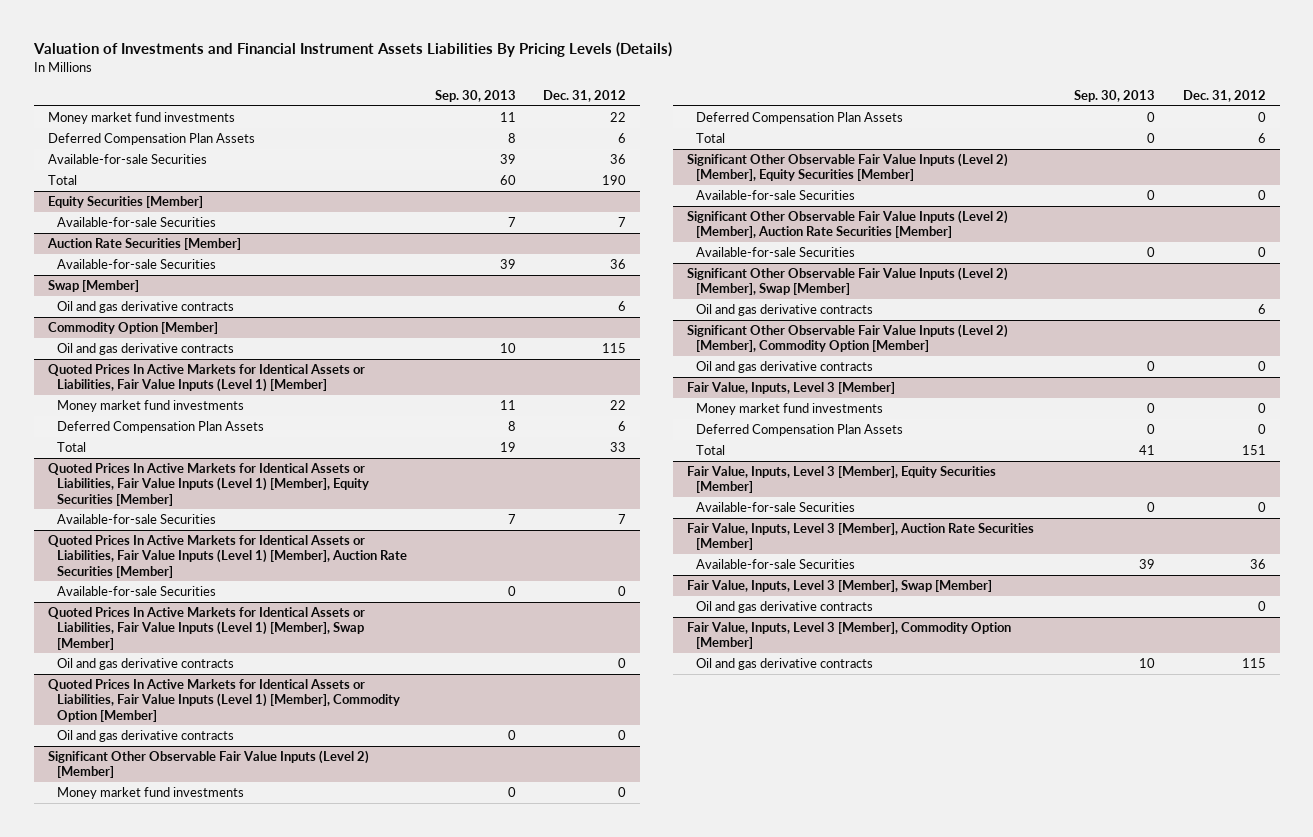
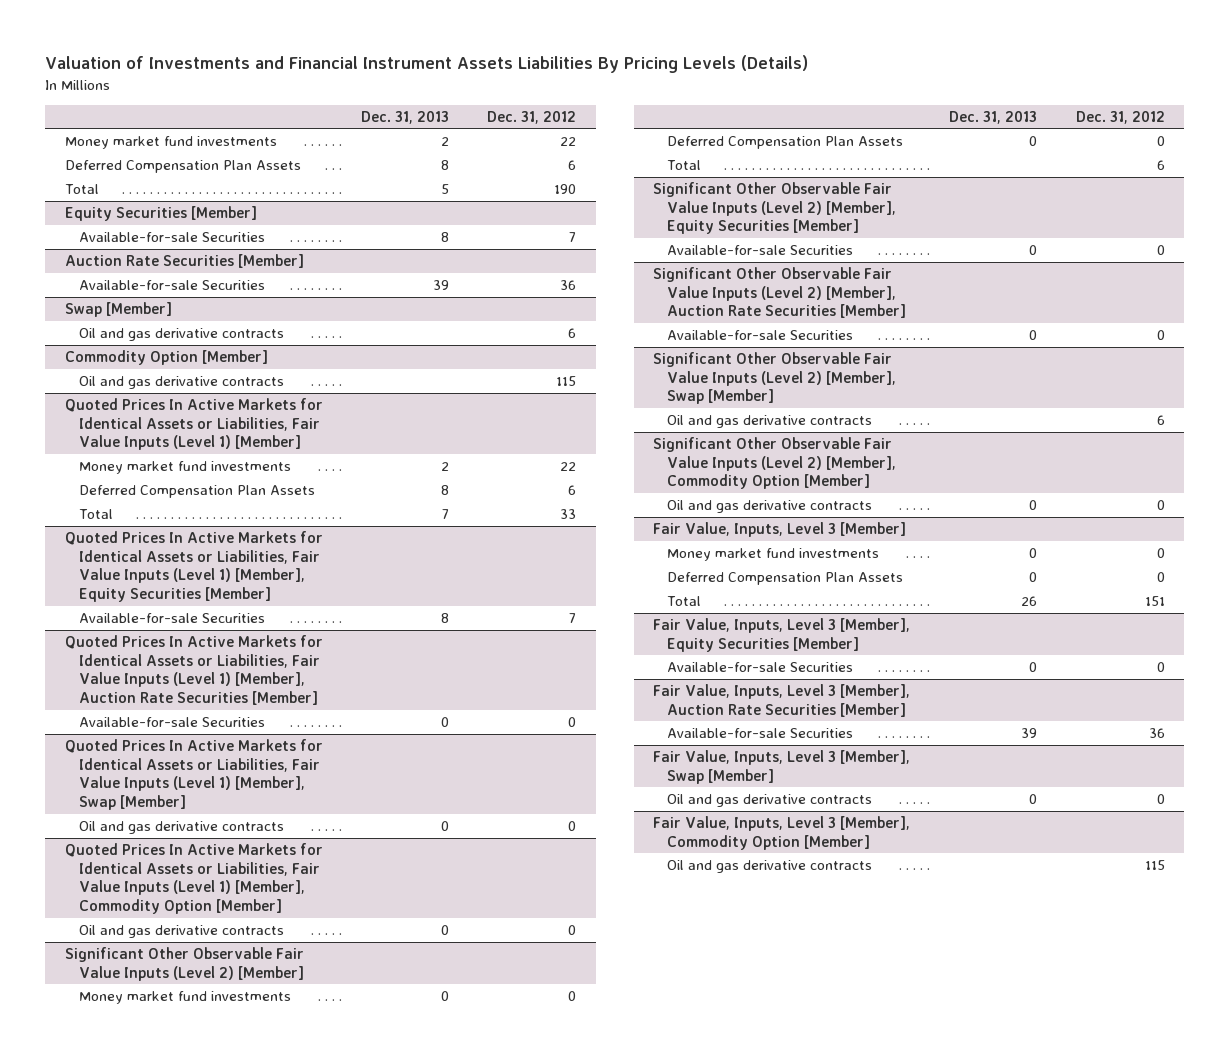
- | Sep. 30, 2013 | Dec. 31, 2012
+ | Dec. 31, 2013 | Dec. 31, 2012
- Available-for-sale Securities | 39 | 36

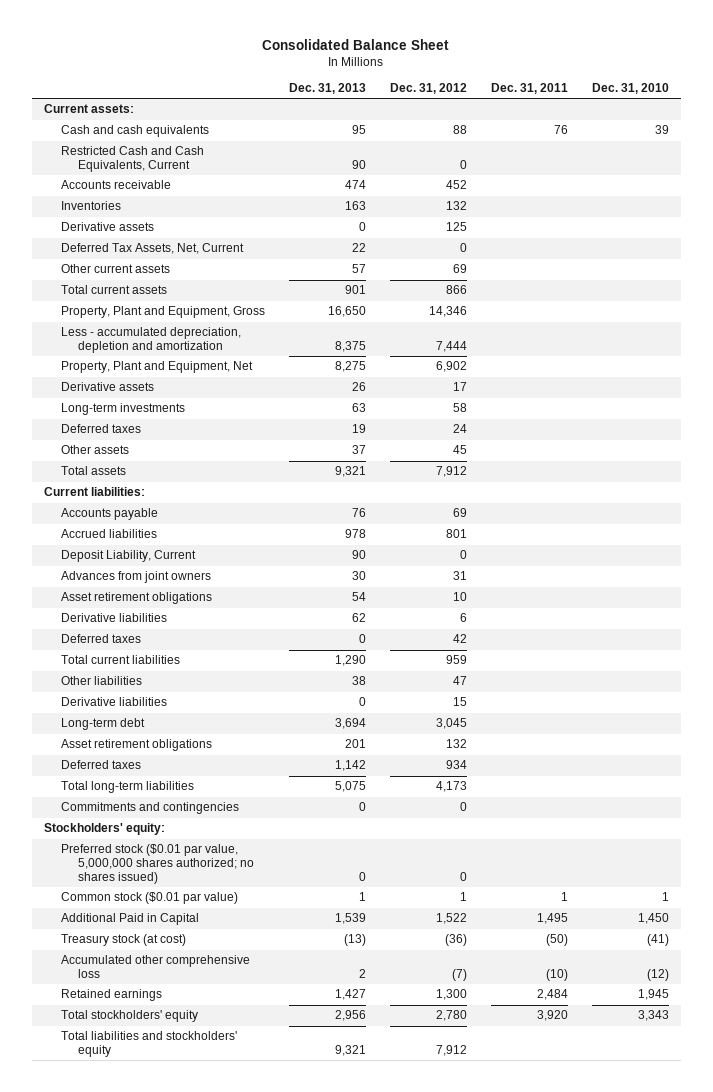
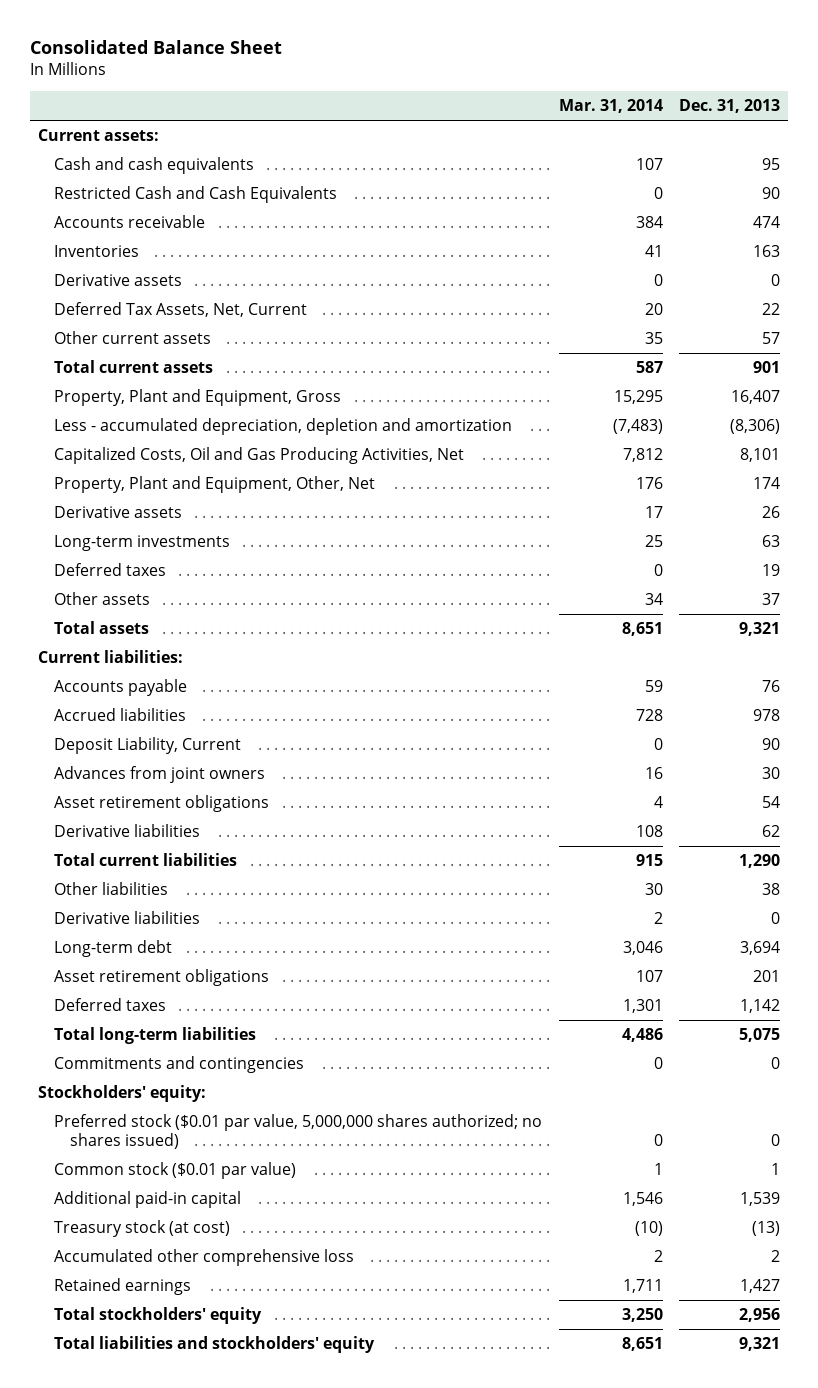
- | Dec. 31, 2013 | Dec. 31, 2012 | Dec. 31, 2011 | Dec. 31, 2010
+ | Mar. 31, 2014 | Dec. 31, 2013
- Restricted Cash and Cash Equivalents, Current | 90 | 0 | |
+ Restricted Cash and Cash Equivalents | 0 | 90
- Property, Plant and Equipment, Gross | 16,650 | 14,346 | |
- Less - accumulated depreciation, depletion and amortization | 8,375 | 7,444 | |
- Property, Plant and Equipment, Net | 8,275 | 6,902 | |
+ Property, Plant and Equipment, Gross | 15,295 | 16,407
+ Less - accumulated depreciation, depletion and amortization | (7,483) | (8,306)
+ Capitalized Costs, Oil and Gas Producing Activities, Net | 7,812 | 8,101
+ Property, Plant and Equipment, Other, Net | 176 | 174
- Deferred taxes | 0 | 42 | |
- Additional Paid in Capital | 1,539 | 1,522 | 1,495 | 1,450
+ Additional paid-in capital | 1,546 | 1,539

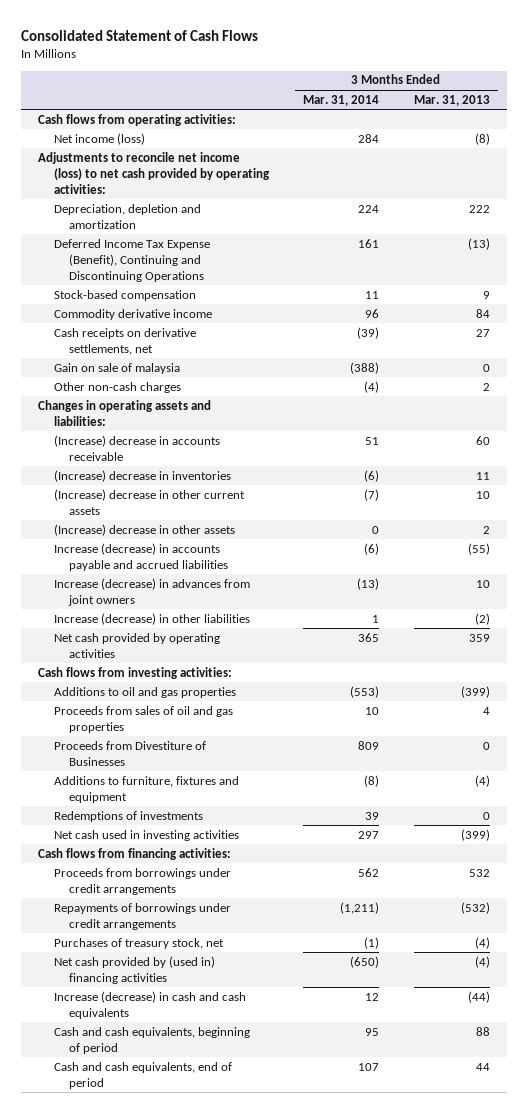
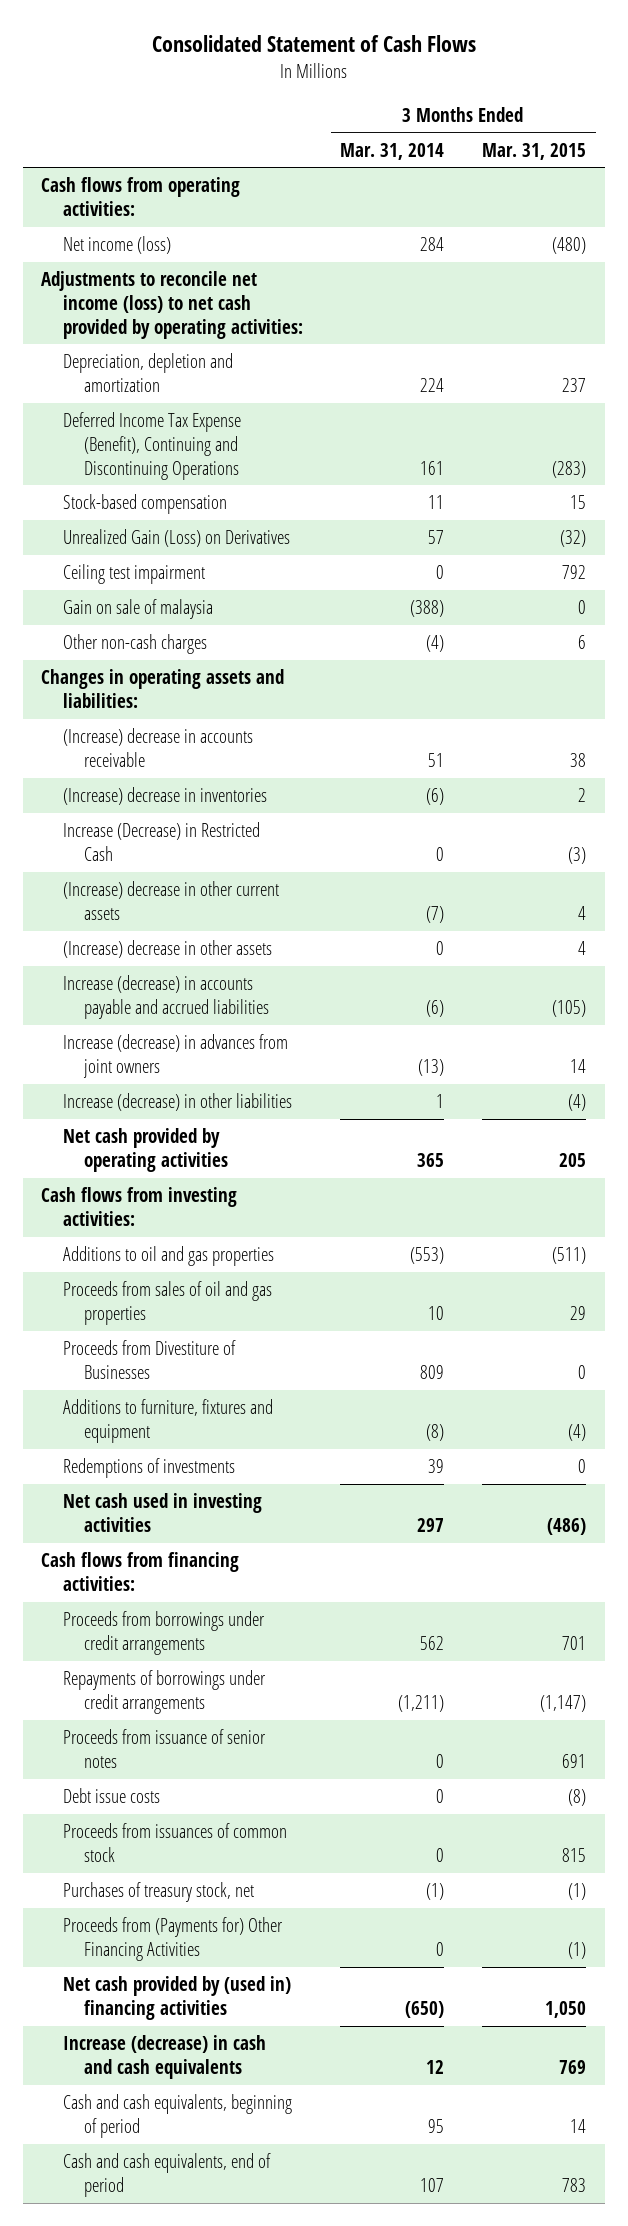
- | 3 Months Ended Mar. 31, 2014 | 3 Months Ended Mar. 31, 2013
+ | 3 Months Ended Mar. 31, 2014 | 3 Months Ended Mar. 31, 2015
- Commodity derivative income | 96 | 84
- Cash receipts on derivative settlements, net | (39) | 27
+ Unrealized Gain (Loss) on Derivatives | 57 | (32)
+ Ceiling test impairment | 0 | 792
+ Increase (Decrease) in Restricted Cash | 0 | (3)
+ Proceeds from issuance of senior notes | 0 | 691
+ Debt issue costs | 0 | (8)
+ Proceeds from issuances of common stock | 0 | 815
+ Proceeds from (Payments for) Other Financing Activities | 0 | (1)

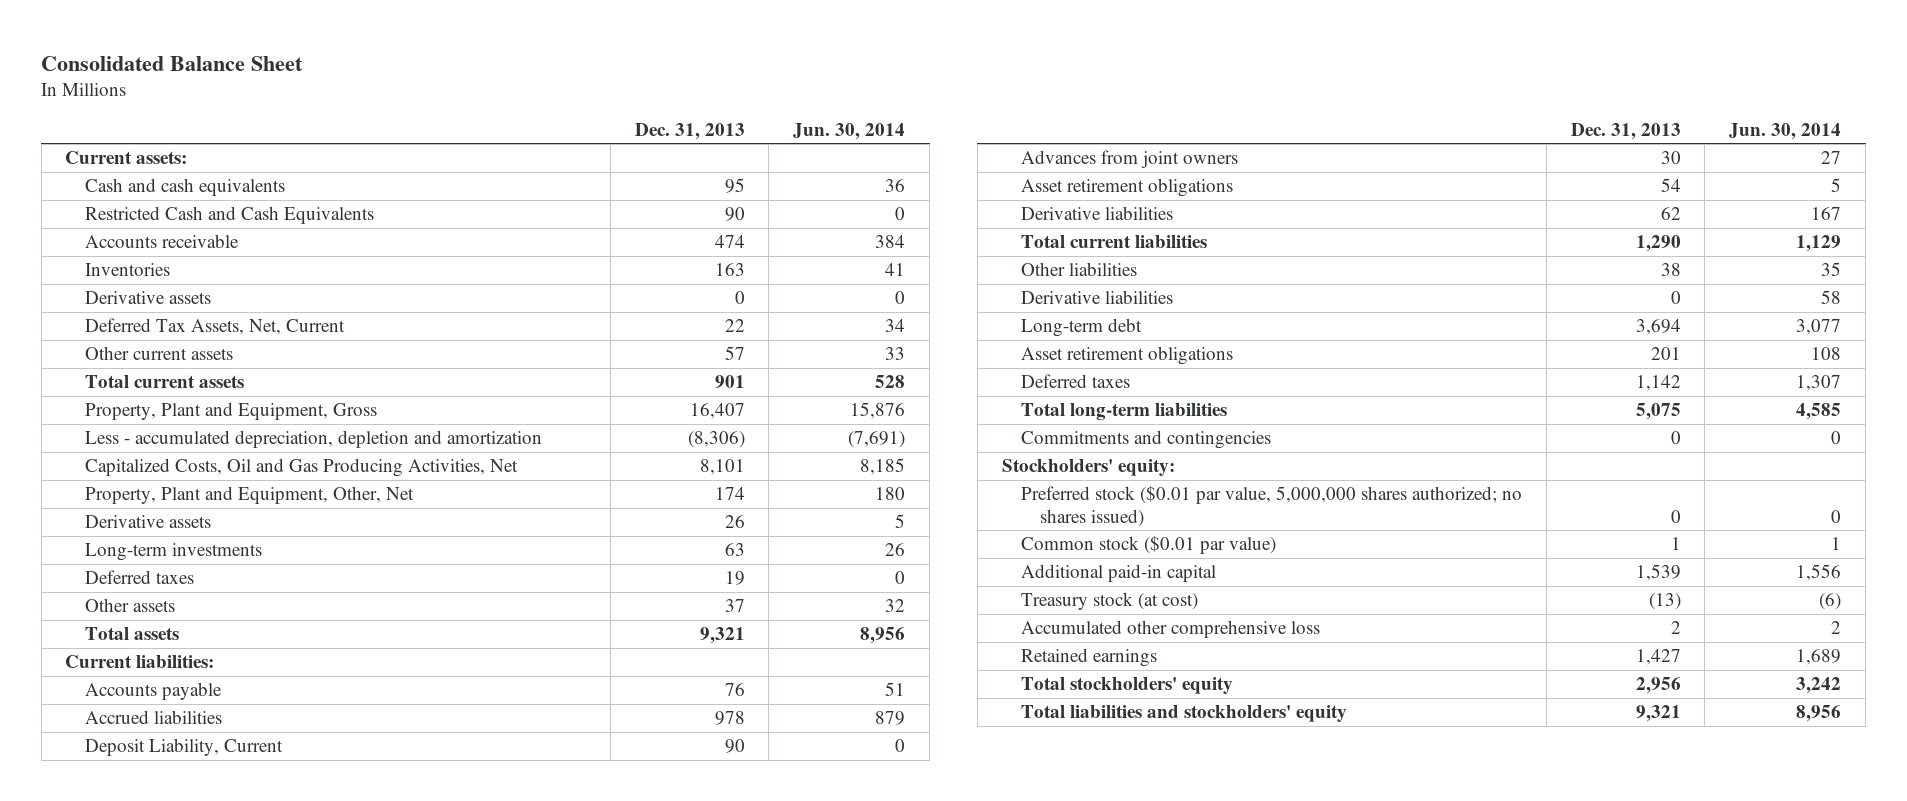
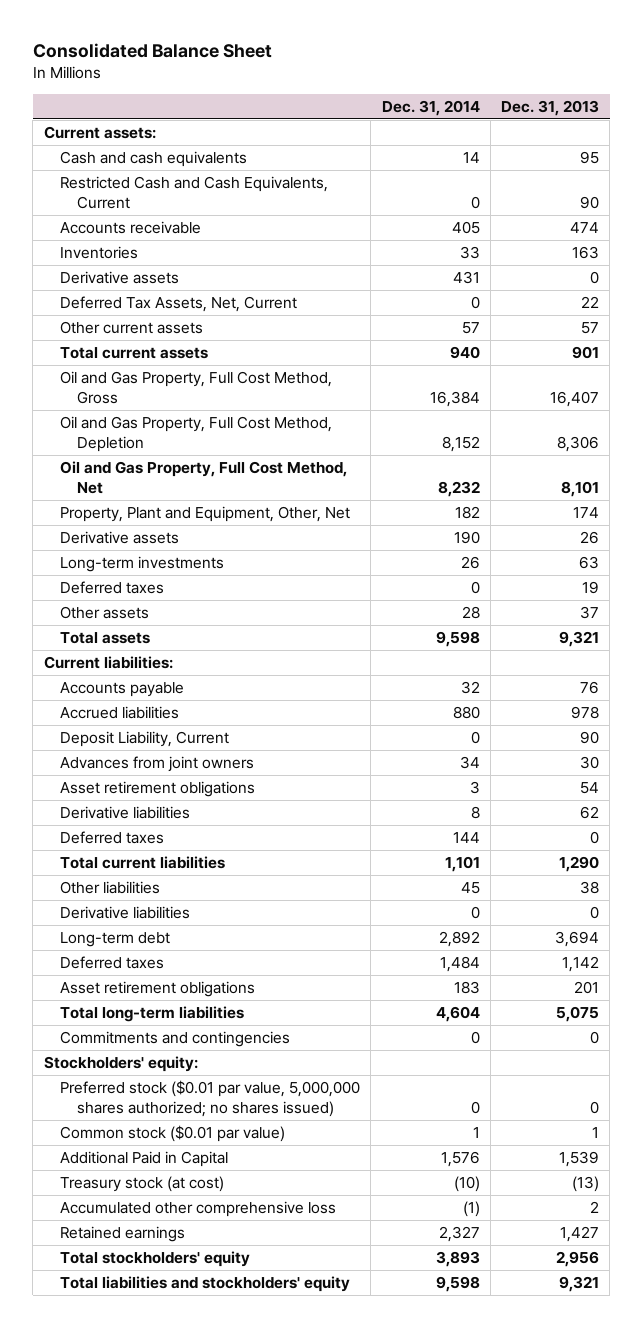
- | Dec. 31, 2013 | Jun. 30, 2014
+ | Dec. 31, 2014 | Dec. 31, 2013
- Restricted Cash and Cash Equivalents | 90 | 0
+ Restricted Cash and Cash Equivalents, Current | 0 | 90
- Property, Plant and Equipment, Gross | 16,407 | 15,876
- Less - accumulated depreciation, depletion and amortization | (8,306) | (7,691)
- Capitalized Costs, Oil and Gas Producing Activities, Net | 8,101 | 8,185
+ Oil and Gas Property, Full Cost Method, Gross | 16,384 | 16,407
+ Oil and Gas Property, Full Cost Method, Depletion | 8,152 | 8,306
+ Oil and Gas Property, Full Cost Method, Net | 8,232 | 8,101
+ Deferred taxes | 144 | 0
moved down: Asset retirement obligations | 183 | 201
- Additional paid-in capital | 1,539 | 1,556
+ Additional Paid in Capital | 1,576 | 1,539

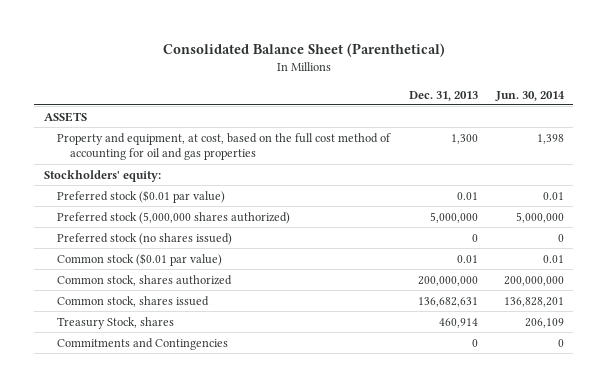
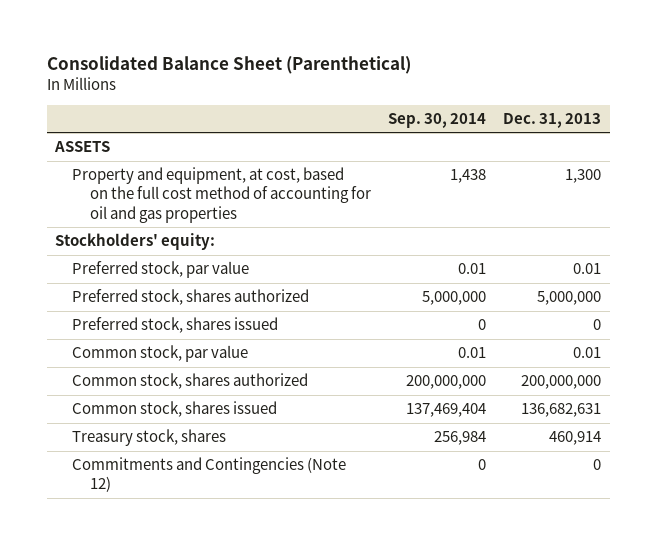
- | Dec. 31, 2013 | Jun. 30, 2014
+ | Sep. 30, 2014 | Dec. 31, 2013
- Preferred stock ($0.01 par value) | 0.01 | 0.01
- Preferred stock (5,000,000 shares authorized) | 5,000,000 | 5,000,000
- Preferred stock (no shares issued) | 0 | 0
- Common stock ($0.01 par value) | 0.01 | 0.01
+ Preferred stock, par value | 0.01 | 0.01
+ Preferred stock, shares authorized | 5,000,000 | 5,000,000
+ Preferred stock, shares issued | 0 | 0
+ Common stock, par value | 0.01 | 0.01
- Treasury Stock, shares | 460,914 | 206,109
- Commitments and Contingencies | 0 | 0
+ Treasury stock, shares | 256,984 | 460,914
+ Commitments and Contingencies (Note 12) | 0 | 0

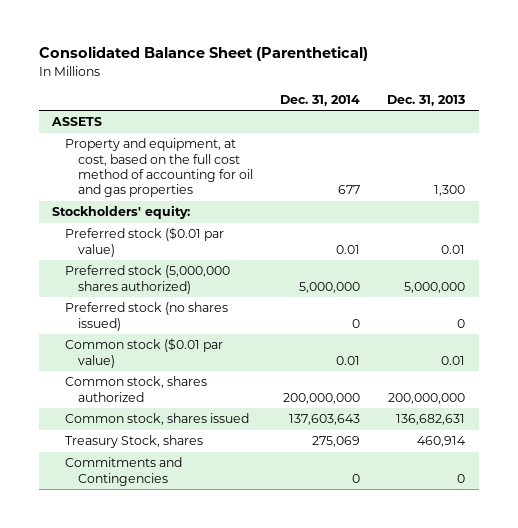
- | Sep. 30, 2014 | Dec. 31, 2013
+ | Dec. 31, 2014 | Dec. 31, 2013
- Preferred stock, par value | 0.01 | 0.01
- Preferred stock, shares authorized | 5,000,000 | 5,000,000
- Preferred stock, shares issued | 0 | 0
- Common stock, par value | 0.01 | 0.01
+ Preferred stock ($0.01 par value) | 0.01 | 0.01
+ Preferred stock (5,000,000 shares authorized) | 5,000,000 | 5,000,000
+ Preferred stock (no shares issued) | 0 | 0
+ Common stock ($0.01 par value) | 0.01 | 0.01
- Treasury stock, shares | 256,984 | 460,914
- Commitments and Contingencies (Note 12) | 0 | 0
+ Treasury Stock, shares | 275,069 | 460,914
+ Commitments and Contingencies | 0 | 0

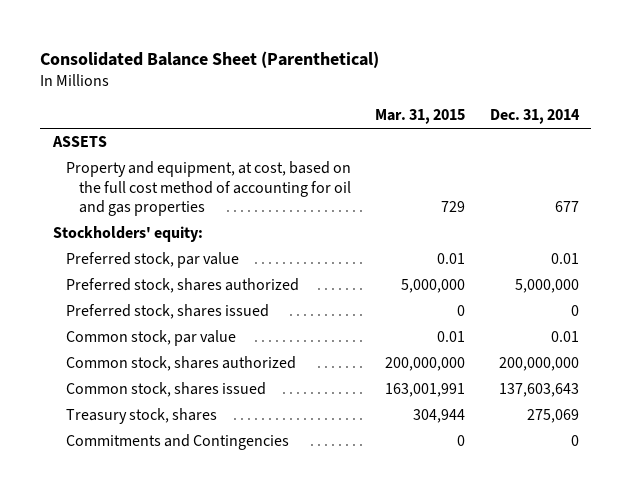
- | Dec. 31, 2014 | Dec. 31, 2013
+ | Mar. 31, 2015 | Dec. 31, 2014
- Preferred stock ($0.01 par value) | 0.01 | 0.01
- Preferred stock (5,000,000 shares authorized) | 5,000,000 | 5,000,000
- Preferred stock (no shares issued) | 0 | 0
- Common stock ($0.01 par value) | 0.01 | 0.01
+ Preferred stock, par value | 0.01 | 0.01
+ Preferred stock, shares authorized | 5,000,000 | 5,000,000
+ Preferred stock, shares issued | 0 | 0
+ Common stock, par value | 0.01 | 0.01
- Treasury Stock, shares | 275,069 | 460,914
+ Treasury stock, shares | 304,944 | 275,069

